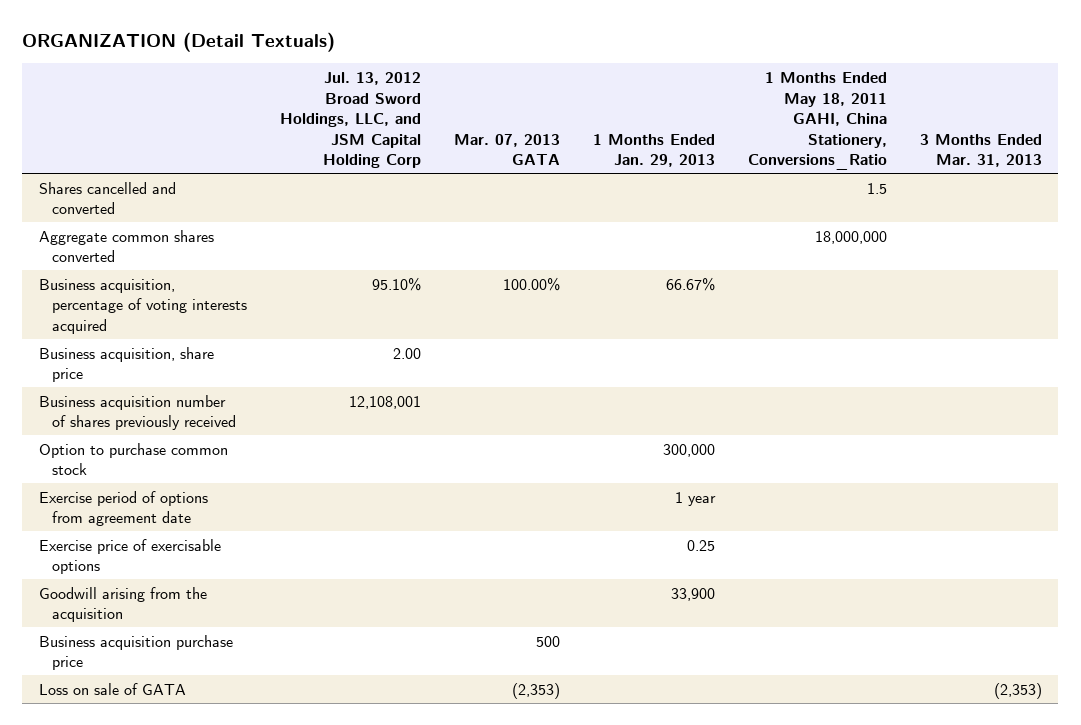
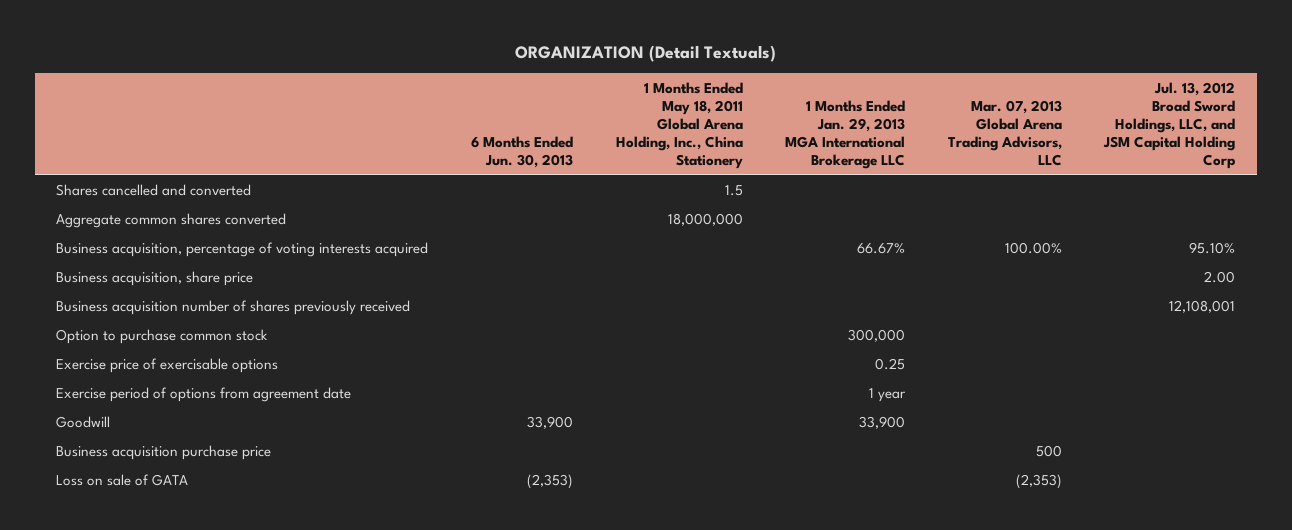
- | Jul. 13, 2012 Broad Sword Holdings, LLC, and JSM Capital Holding Corp | Mar. 07, 2013 GATA | 1 Months Ended Jan. 29, 2013 | 1 Months Ended May 18, 2011 GAHI, China Stationery, Conversions_Ratio | 3 Months Ended Mar. 31, 2013
+ | 6 Months Ended Jun. 30, 2013 | 1 Months Ended May 18, 2011 Global Arena Holding, Inc., China Stationery | 1 Months Ended Jan. 29, 2013 MGA International Brokerage LLC | Mar. 07, 2013 Global Arena Trading Advisors, LLC | Jul. 13, 2012 Broad Sword Holdings, LLC, and JSM Capital Holding Corp
- Goodwill arising from the acquisition | | | 33,900 | |
moved down: Exercise period of options from agreement date | | | 1 year | |
+ Goodwill | 33,900 | | 33,900 | |

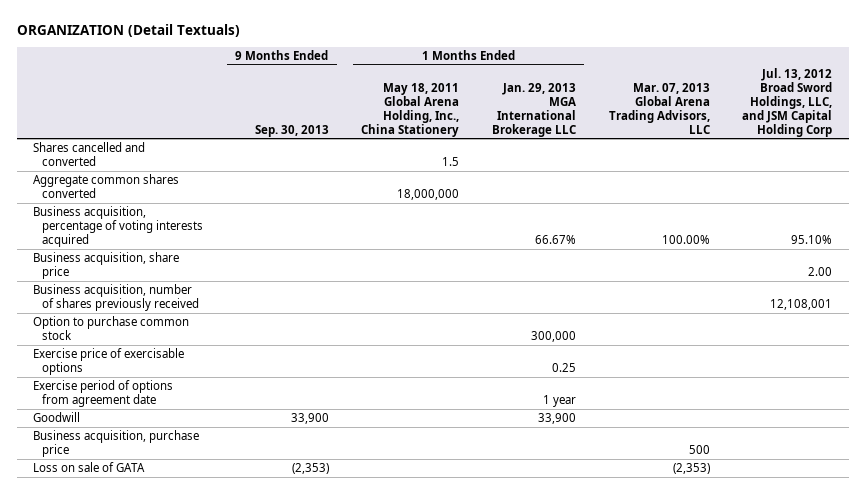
- | 6 Months Ended Jun. 30, 2013 | 1 Months Ended May 18, 2011 Global Arena Holding, Inc., China Stationery | 1 Months Ended Jan. 29, 2013 MGA International Brokerage LLC | Mar. 07, 2013 Global Arena Trading Advisors, LLC | Jul. 13, 2012 Broad Sword Holdings, LLC, and JSM Capital Holding Corp
+ | 9 Months Ended Sep. 30, 2013 | 1 Months Ended May 18, 2011 Global Arena Holding, Inc., China Stationery | 1 Months Ended Jan. 29, 2013 MGA International Brokerage LLC | Mar. 07, 2013 Global Arena Trading Advisors, LLC | Jul. 13, 2012 Broad Sword Holdings, LLC, and JSM Capital Holding Corp
- Business acquisition number of shares previously received | | | | | 12,108,001
+ Business acquisition, number of shares previously received | | | | | 12,108,001
- Business acquisition purchase price | | | | 500 |
+ Business acquisition, purchase price | | | | 500 |

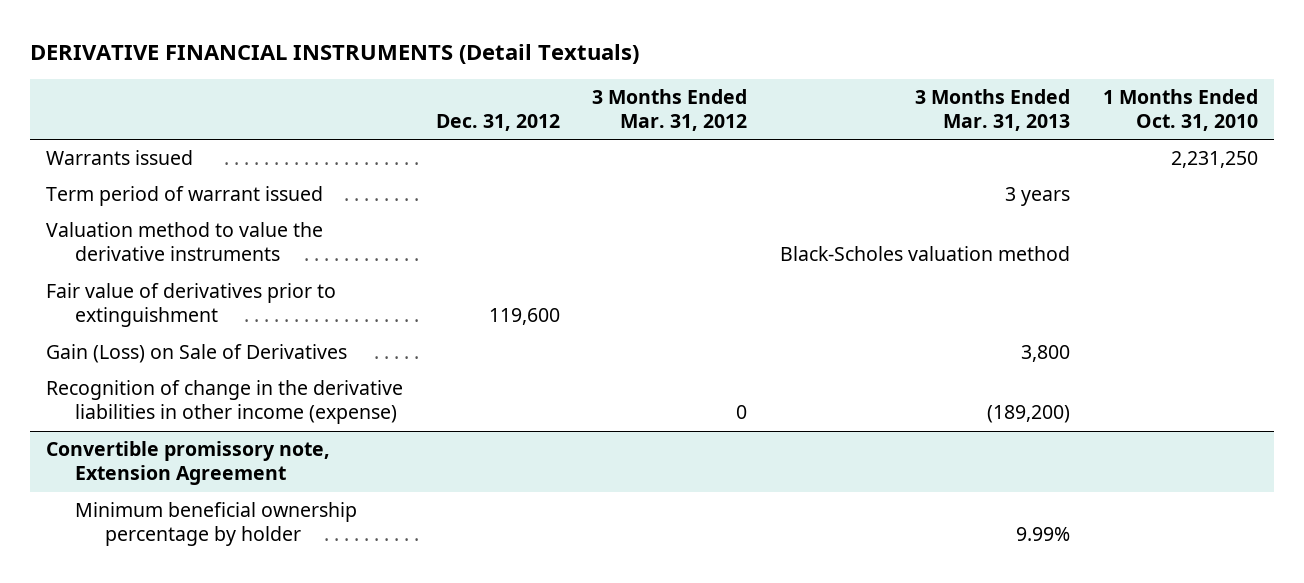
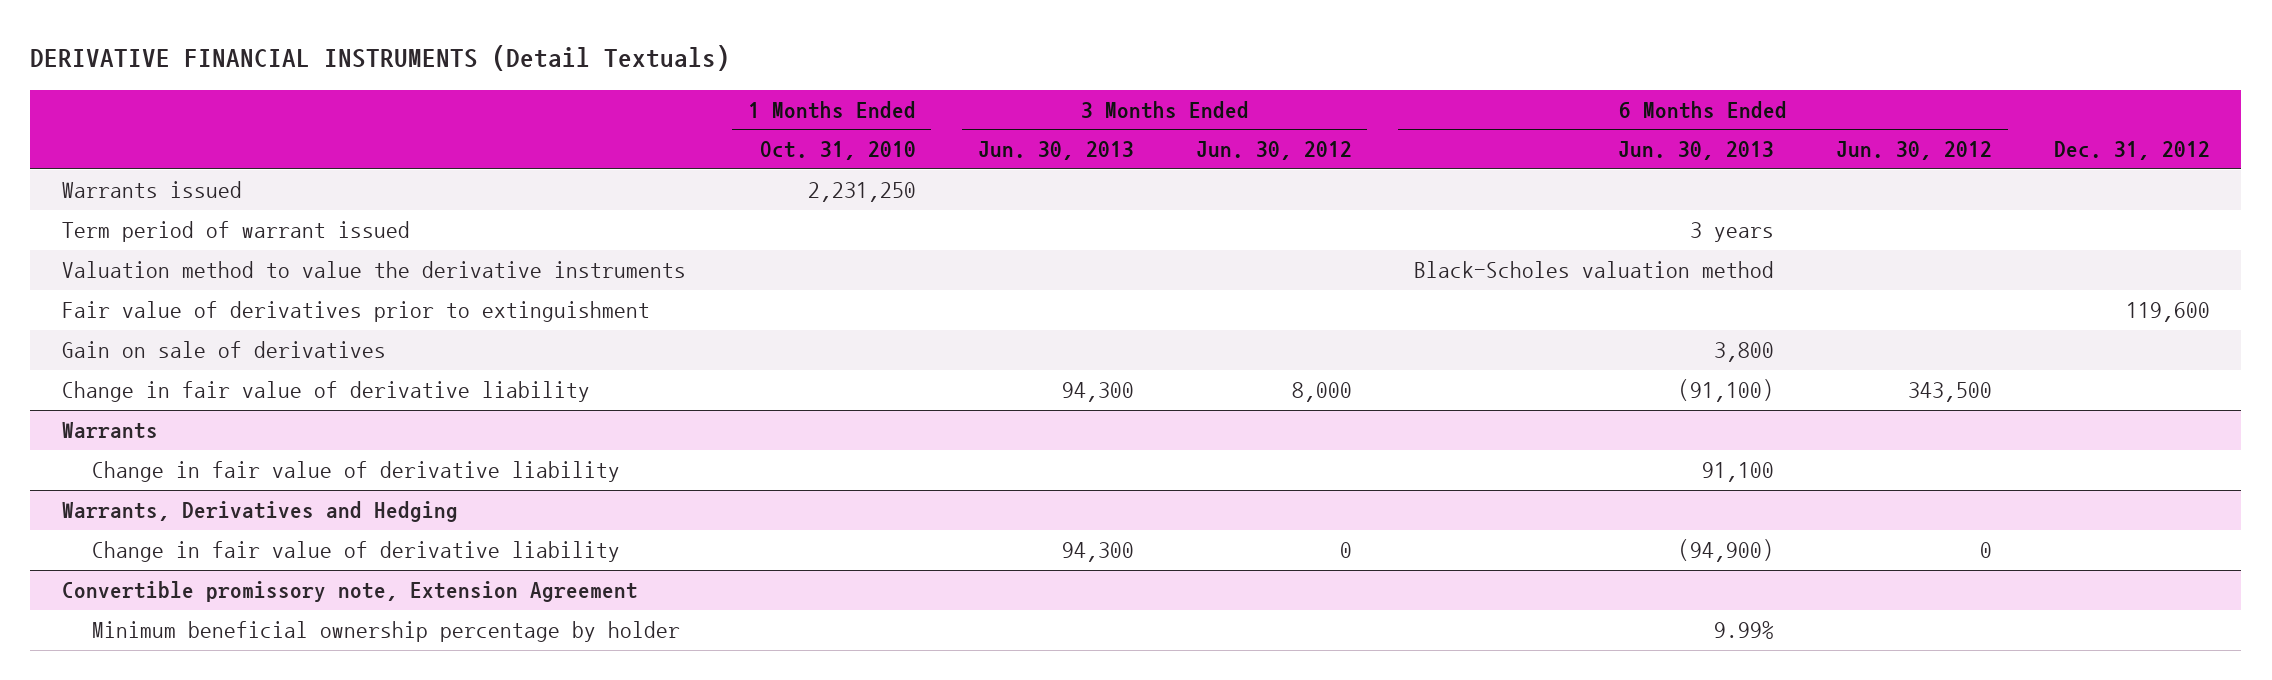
- | Dec. 31, 2012 | 3 Months Ended Mar. 31, 2012 | 3 Months Ended Mar. 31, 2013 | 1 Months Ended Oct. 31, 2010
+ | 1 Months Ended Oct. 31, 2010 | 3 Months Ended Jun. 30, 2013 | 3 Months Ended Jun. 30, 2012 | 6 Months Ended Jun. 30, 2013 | 6 Months Ended Jun. 30, 2012 | Dec. 31, 2012
- Gain (Loss) on Sale of Derivatives | | | 3,800 |
- Recognition of change in the derivative liabilities in other income (expense) | | 0 | (189,200) |
+ Gain on sale of derivatives | | | | 3,800 | |
+ Change in fair value of derivative liability | | 94,300 | 8,000 | (91,100) | 343,500 |
+ Warrants
+ Change in fair value of derivative liability | | | | 91,100 | |
+ Warrants, Derivatives and Hedging
+ Change in fair value of derivative liability | | 94,300 | 0 | (94,900) | 0 |

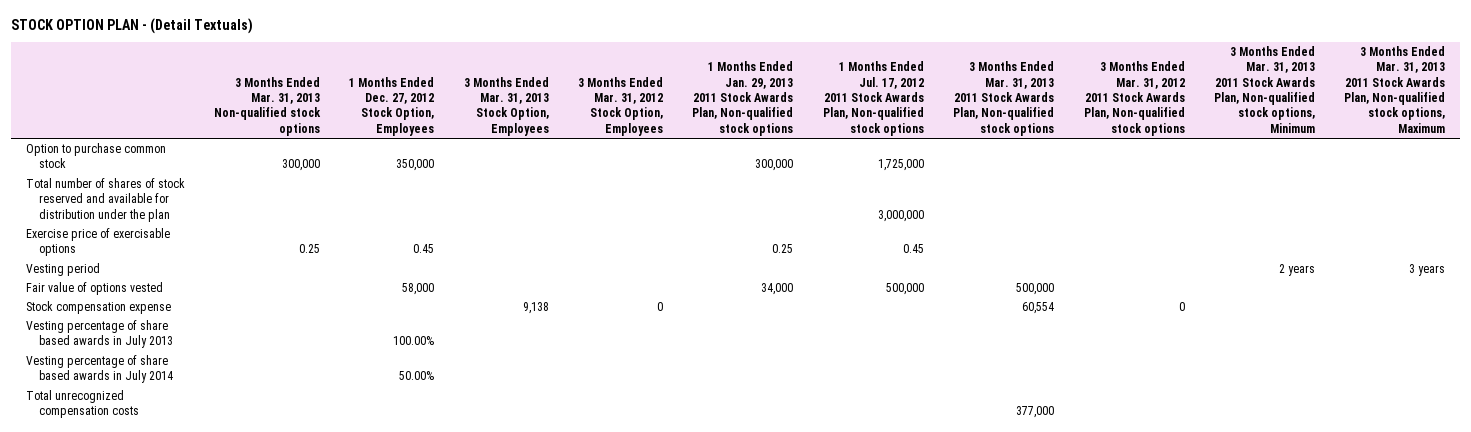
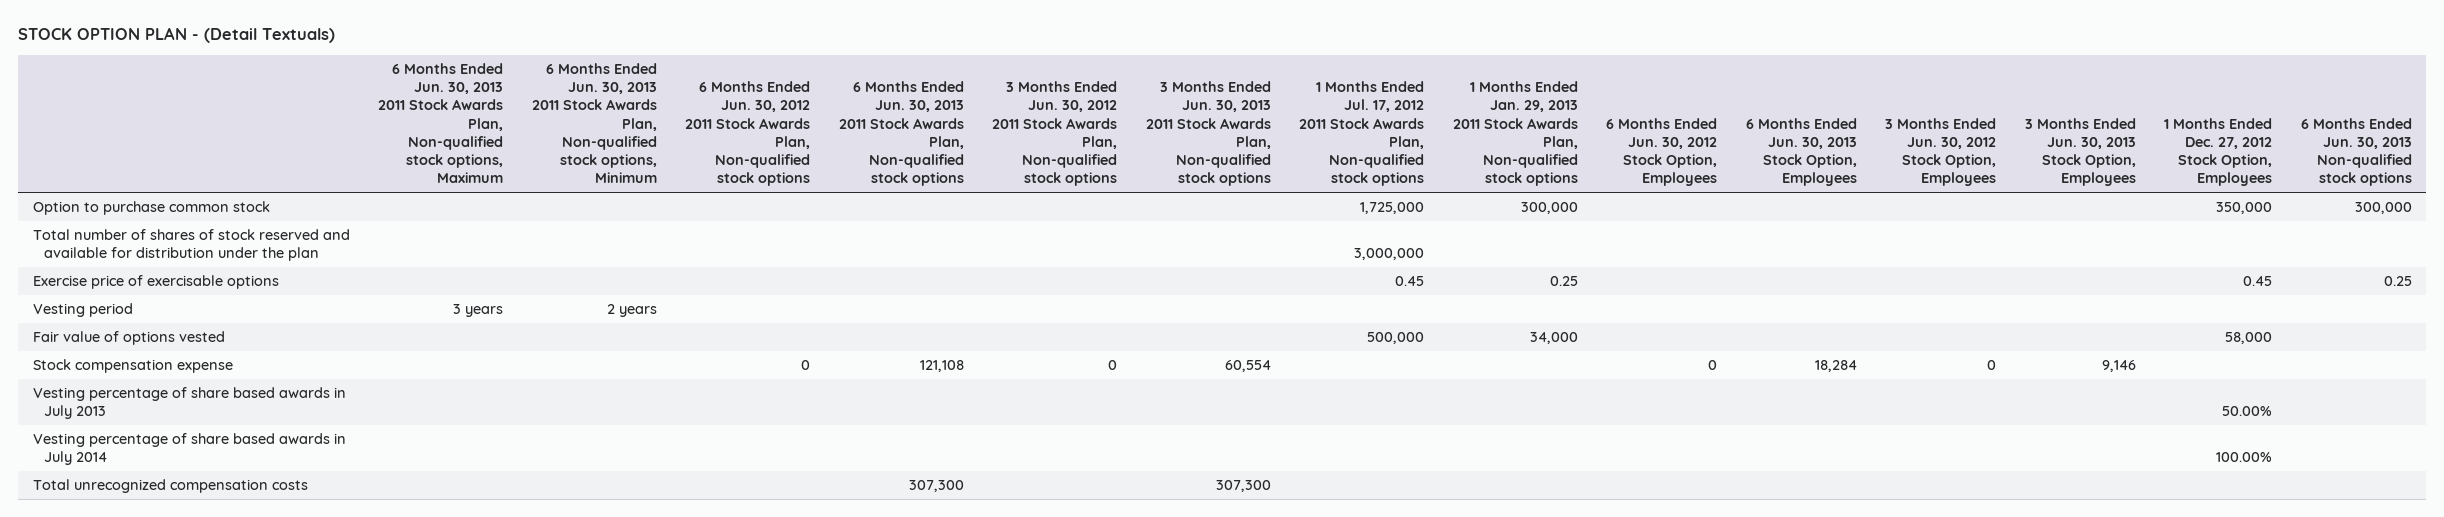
- | 3 Months Ended Mar. 31, 2013 Non-qualified stock options | 1 Months Ended Dec. 27, 2012 Stock Option, Employees | 3 Months Ended Mar. 31, 2013 Stock Option, Employees | 3 Months Ended Mar. 31, 2012 Stock Option, Employees | 1 Months Ended Jan. 29, 2013 2011 Stock Awards Plan, Non-qualified stock options | 1 Months Ended Jul. 17, 2012 2011 Stock Awards Plan, Non-qualified stock options | 3 Months Ended Mar. 31, 2013 2011 Stock Awards Plan, Non-qualified stock options | 3 Months Ended Mar. 31, 2012 2011 Stock Awards Plan, Non-qualified stock options | 3 Months Ended Mar. 31, 2013 2011 Stock Awards Plan, Non-qualified stock options, Minimum | 3 Months Ended Mar. 31, 2013 2011 Stock Awards Plan, Non-qualified stock options, Maximum
+ | 6 Months Ended Jun. 30, 2013 2011 Stock Awards Plan, Non-qualified stock options, Maximum | 6 Months Ended Jun. 30, 2013 2011 Stock Awards Plan, Non-qualified stock options, Minimum | 6 Months Ended Jun. 30, 2012 2011 Stock Awards Plan, Non-qualified stock options | 6 Months Ended Jun. 30, 2013 2011 Stock Awards Plan, Non-qualified stock options | 3 Months Ended Jun. 30, 2012 2011 Stock Awards Plan, Non-qualified stock options | 3 Months Ended Jun. 30, 2013 2011 Stock Awards Plan, Non-qualified stock options | 1 Months Ended Jul. 17, 2012 2011 Stock Awards Plan, Non-qualified stock options | 1 Months Ended Jan. 29, 2013 2011 Stock Awards Plan, Non-qualified stock options | 6 Months Ended Jun. 30, 2012 Stock Option, Employees | 6 Months Ended Jun. 30, 2013 Stock Option, Employees | 3 Months Ended Jun. 30, 2012 Stock Option, Employees | 3 Months Ended Jun. 30, 2013 Stock Option, Employees | 1 Months Ended Dec. 27, 2012 Stock Option, Employees | 6 Months Ended Jun. 30, 2013 Non-qualified stock options
- Vesting percentage of share based awards in July 2013 | | 100.00% | | | | | | | |
- Vesting percentage of share based awards in July 2014 | | 50.00% | | | | | | | |
+ Vesting percentage of share based awards in July 2013 | | | | | | | | | | | | | 50.00% |
+ Vesting percentage of share based awards in July 2014 | | | | | | | | | | | | | 100.00% |

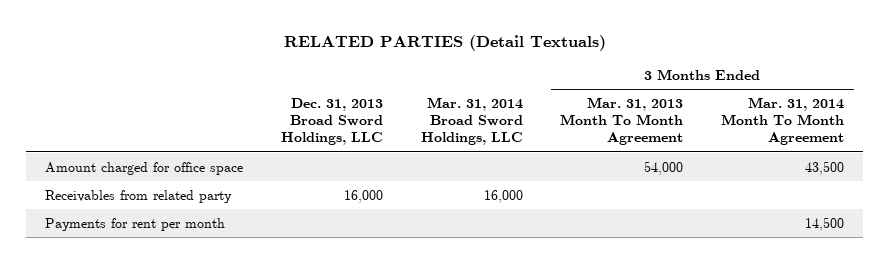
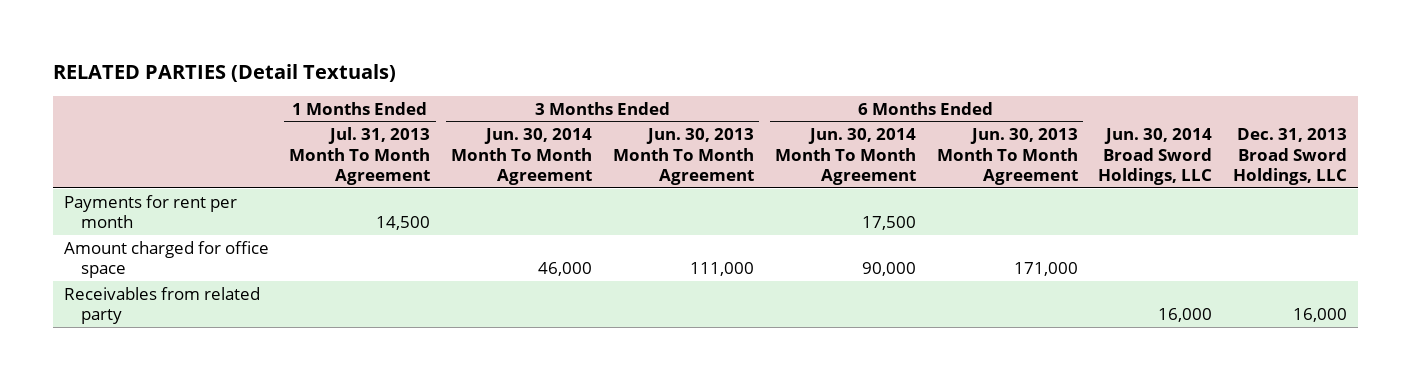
- | Dec. 31, 2013 Broad Sword Holdings, LLC | Mar. 31, 2014 Broad Sword Holdings, LLC | 3 Months Ended Mar. 31, 2013 Month To Month Agreement | 3 Months Ended Mar. 31, 2014 Month To Month Agreement
+ | 1 Months Ended Jul. 31, 2013 Month To Month Agreement | 3 Months Ended Jun. 30, 2014 Month To Month Agreement | 3 Months Ended Jun. 30, 2013 Month To Month Agreement | 6 Months Ended Jun. 30, 2014 Month To Month Agreement | 6 Months Ended Jun. 30, 2013 Month To Month Agreement | Jun. 30, 2014 Broad Sword Holdings, LLC | Dec. 31, 2013 Broad Sword Holdings, LLC
moved up: Payments for rent per month | 14,500 | | | 17,500 | | |

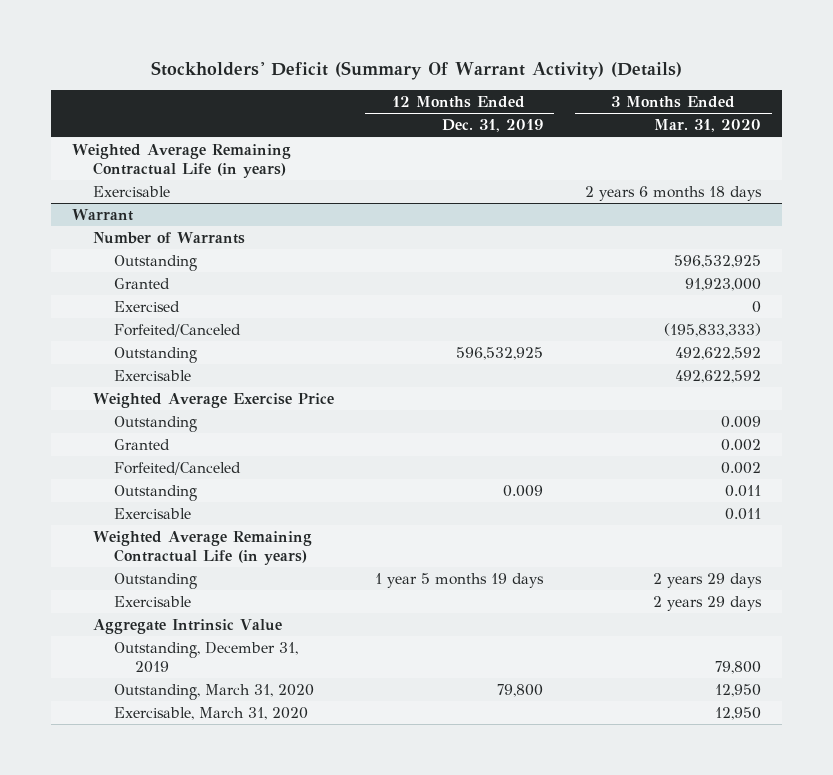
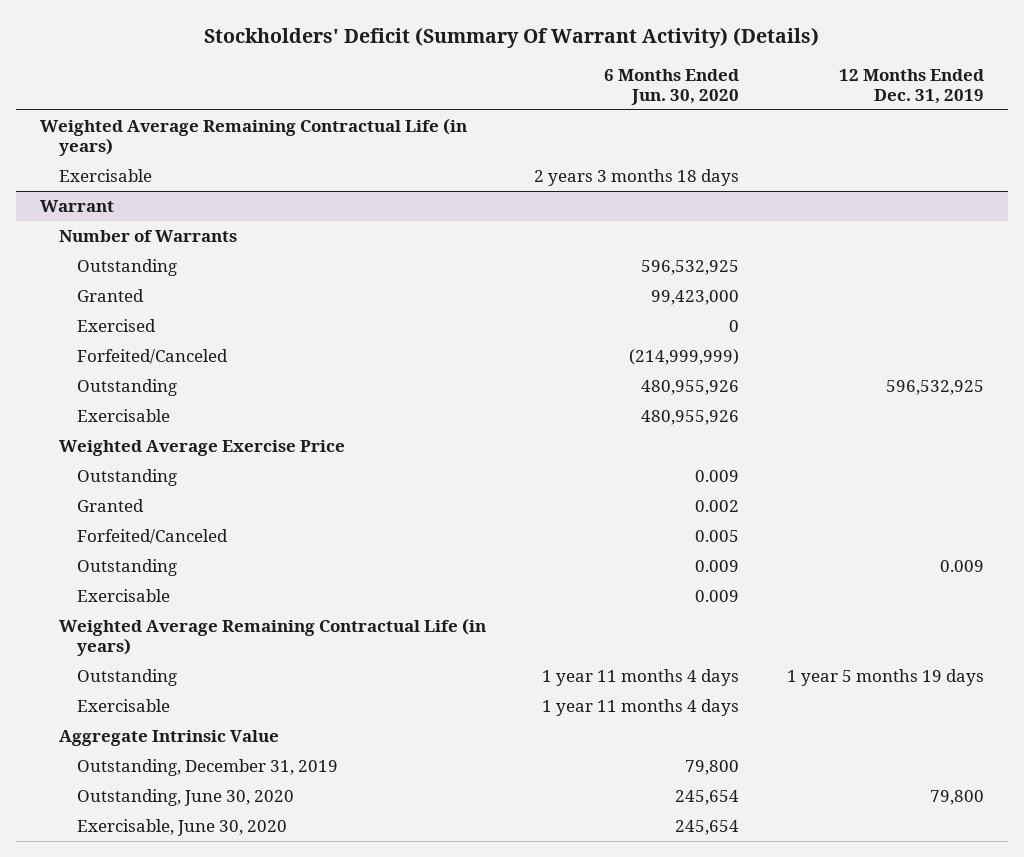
- | 12 Months Ended Dec. 31, 2019 | 3 Months Ended Mar. 31, 2020
+ | 6 Months Ended Jun. 30, 2020 | 12 Months Ended Dec. 31, 2019
@ Warrant
- Outstanding, March 31, 2020 | 79,800 | 12,950
- Exercisable, March 31, 2020 | | 12,950
+ Outstanding, June 30, 2020 | 245,654 | 79,800
+ Exercisable, June 30, 2020 | 245,654 |

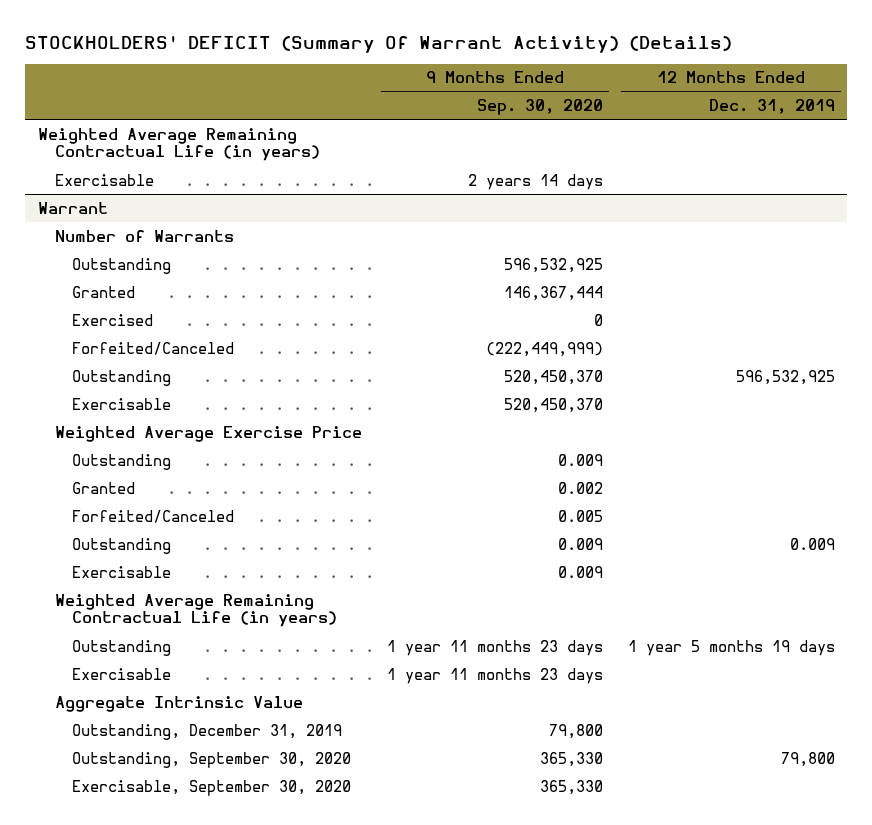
- Stockholders' Deficit (Summary Of Warrant Activity) (Details)
+ STOCKHOLDERS' DEFICIT (Summary Of Warrant Activity) (Details)
- | 6 Months Ended Jun. 30, 2020 | 12 Months Ended Dec. 31, 2019
+ | 9 Months Ended Sep. 30, 2020 | 12 Months Ended Dec. 31, 2019
@ Warrant
- Outstanding, June 30, 2020 | 245,654 | 79,800
- Exercisable, June 30, 2020 | 245,654 |
+ Outstanding, September 30, 2020 | 365,330 | 79,800
+ Exercisable, September 30, 2020 | 365,330 |

